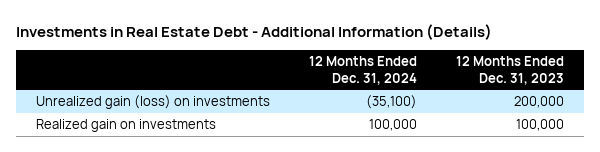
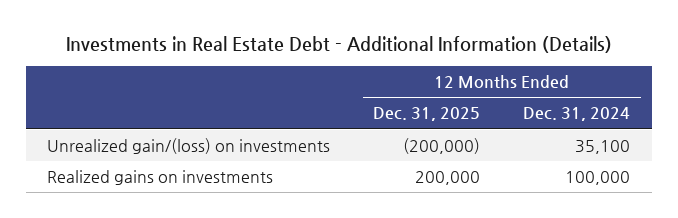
- | 12 Months Ended Dec. 31, 2024 | 12 Months Ended Dec. 31, 2023
+ | 12 Months Ended Dec. 31, 2025 | 12 Months Ended Dec. 31, 2024
- Unrealized gain (loss) on investments | (35,100) | 200,000
- Realized gain on investments | 100,000 | 100,000
+ Unrealized gain/(loss) on investments | (200,000) | 35,100
+ Realized gains on investments | 200,000 | 100,000

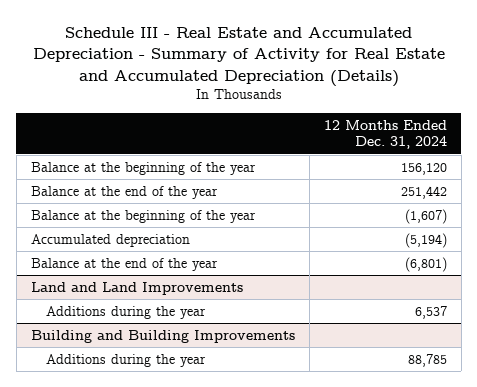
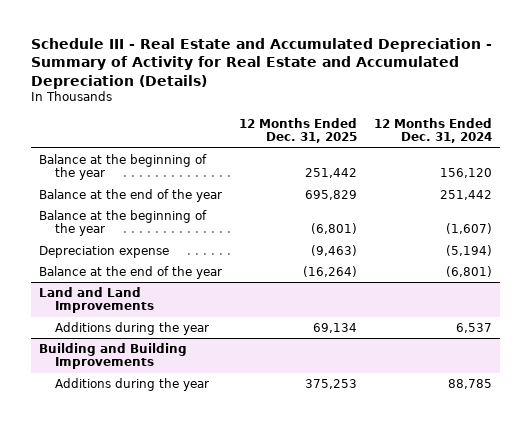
- | 12 Months Ended Dec. 31, 2024
+ | 12 Months Ended Dec. 31, 2025 | 12 Months Ended Dec. 31, 2024
- Accumulated depreciation | (5,194)
+ Depreciation expense | (9,463) | (5,194)

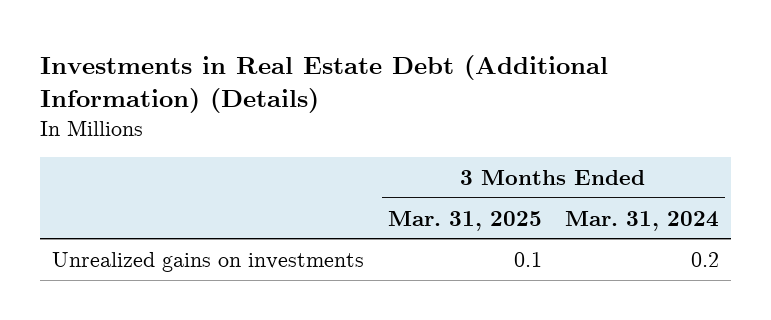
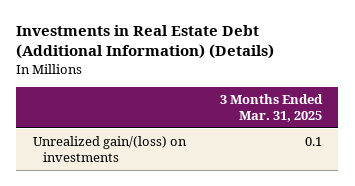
- | 3 Months Ended Mar. 31, 2025 | 3 Months Ended Mar. 31, 2024
+ | 3 Months Ended Mar. 31, 2025
- Unrealized gains on investments | 0.1 | 0.2
+ Unrealized gain/(loss) on investments | 0.1

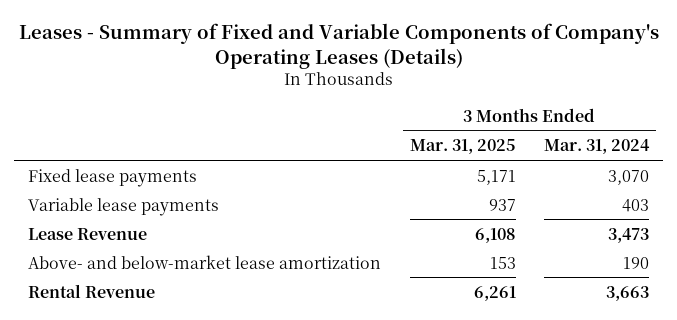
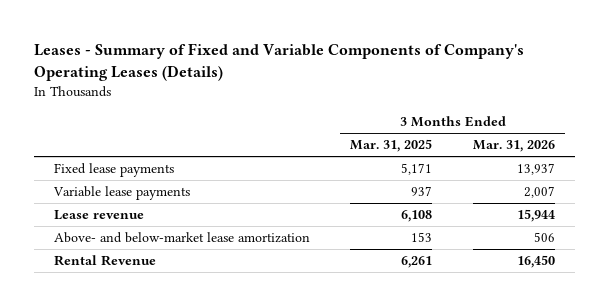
- | 3 Months Ended Mar. 31, 2025 | 3 Months Ended Mar. 31, 2024
+ | 3 Months Ended Mar. 31, 2025 | 3 Months Ended Mar. 31, 2026
- Lease Revenue | 6,108 | 3,473
+ Lease revenue | 6,108 | 15,944

